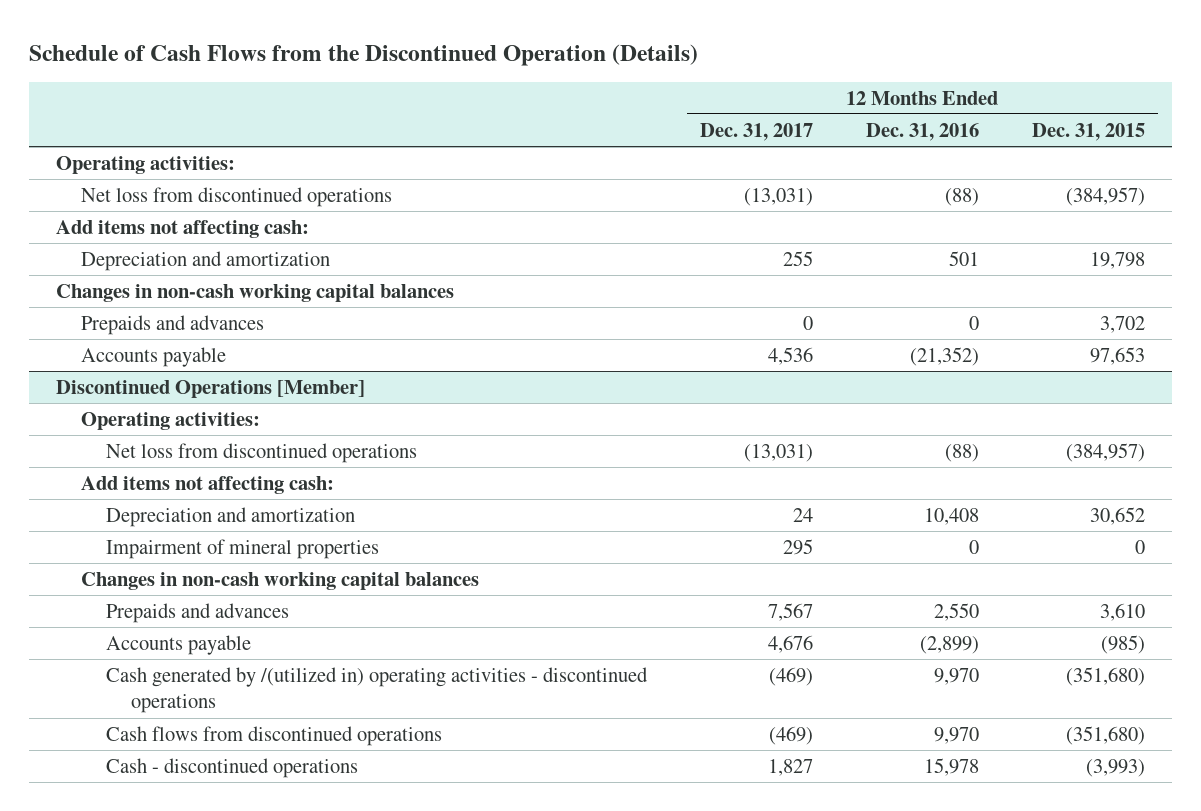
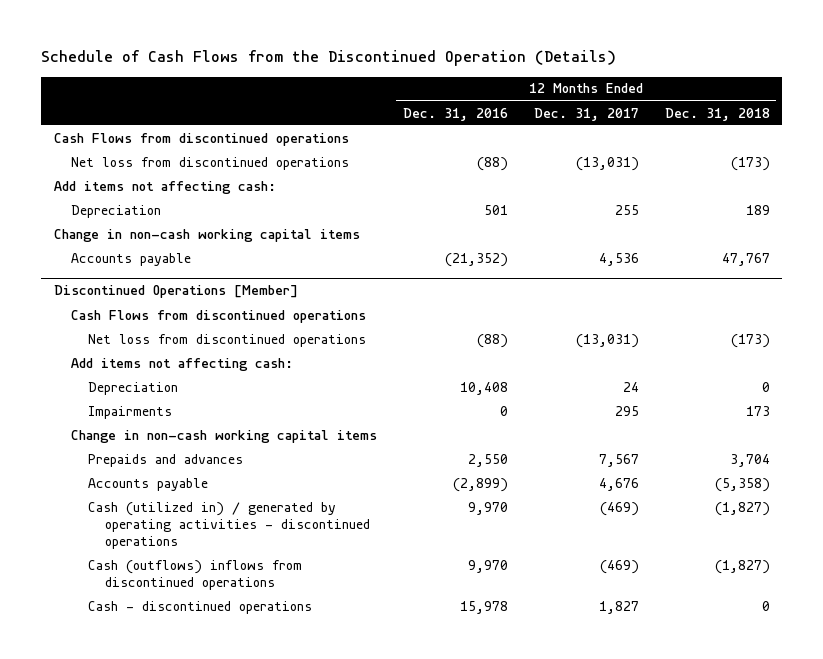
- | 12 Months Ended Dec. 31, 2017 | 12 Months Ended Dec. 31, 2016 | 12 Months Ended Dec. 31, 2015
+ | 12 Months Ended Dec. 31, 2016 | 12 Months Ended Dec. 31, 2017 | 12 Months Ended Dec. 31, 2018
- Operating activities:
+ Cash Flows from discontinued operations
- Depreciation and amortization | 255 | 501 | 19,798
- Changes in non-cash working capital balances
- Prepaids and advances | 0 | 0 | 3,702
+ Depreciation | 501 | 255 | 189
+ Change in non-cash working capital items
@ Discontinued Operations [Member]
- Operating activities:
+ Cash Flows from discontinued operations
- Depreciation and amortization | 24 | 10,408 | 30,652
- Impairment of mineral properties | 295 | 0 | 0
- Changes in non-cash working capital balances
+ Depreciation | 10,408 | 24 | 0
+ Impairments | 0 | 295 | 173
+ Change in non-cash working capital items
- Cash generated by /(utilized in) operating activities - discontinued operations | (469) | 9,970 | (351,680)
- Cash flows from discontinued operations | (469) | 9,970 | (351,680)
+ Cash (utilized in) / generated by operating activities - discontinued operations | 9,970 | (469) | (1,827)
+ Cash (outflows) inflows from discontinued operations | 9,970 | (469) | (1,827)

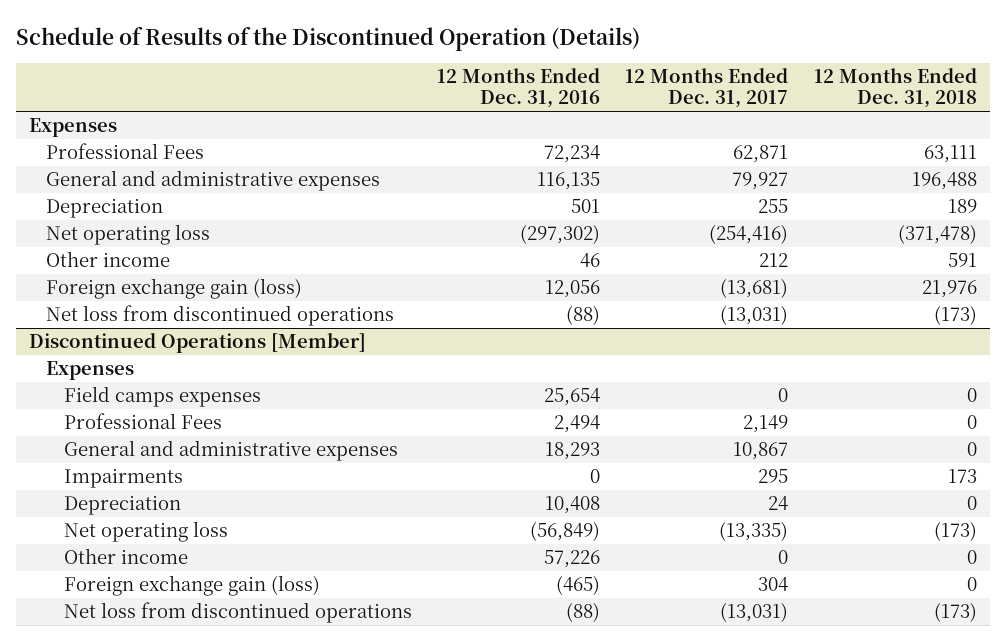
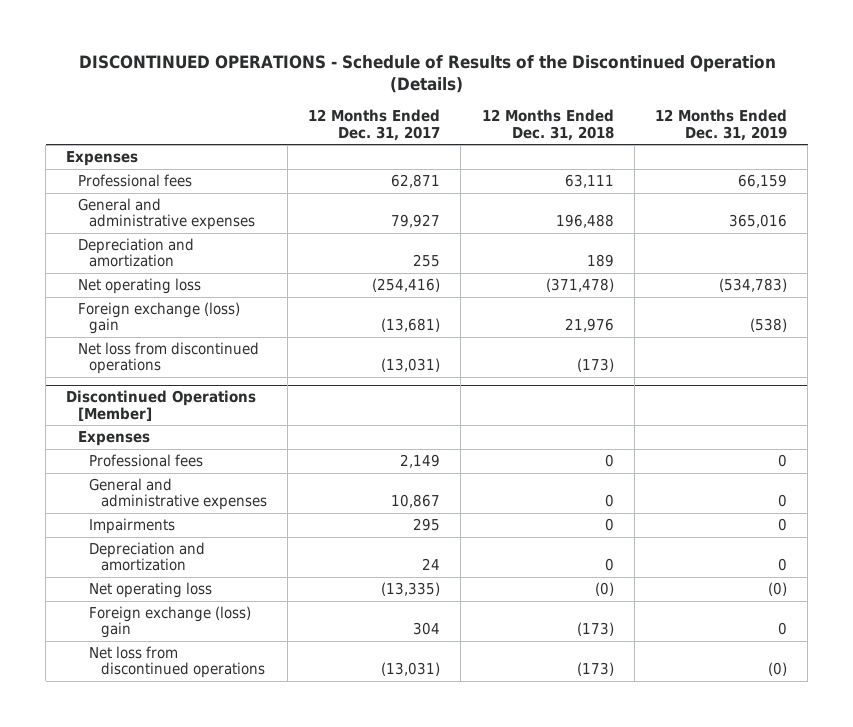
- Schedule of Results of the Discontinued Operation (Details)
+ DISCONTINUED OPERATIONS - Schedule of Results of the Discontinued Operation (Details)
- | 12 Months Ended Dec. 31, 2016 | 12 Months Ended Dec. 31, 2017 | 12 Months Ended Dec. 31, 2018
+ | 12 Months Ended Dec. 31, 2017 | 12 Months Ended Dec. 31, 2018 | 12 Months Ended Dec. 31, 2019
- Professional Fees | 72,234 | 62,871 | 63,111
+ Professional fees | 62,871 | 63,111 | 66,159
- Depreciation | 501 | 255 | 189
+ Depreciation and amortization | 255 | 189 |
- Other income | 46 | 212 | 591
- Foreign exchange gain (loss) | 12,056 | (13,681) | 21,976
+ Foreign exchange (loss) gain | (13,681) | 21,976 | (538)
@ Discontinued Operations [Member]
- Field camps expenses | 25,654 | 0 | 0
- Professional Fees | 2,494 | 2,149 | 0
+ Professional fees | 2,149 | 0 | 0
- Impairments | 0 | 295 | 173
- Depreciation | 10,408 | 24 | 0
- Net operating loss | (56,849) | (13,335) | (173)
- Other income | 57,226 | 0 | 0
- Foreign exchange gain (loss) | (465) | 304 | 0
+ Impairments | 295 | 0 | 0
+ Depreciation and amortization | 24 | 0 | 0
+ Net operating loss | (13,335) | (0) | (0)
+ Foreign exchange (loss) gain | 304 | (173) | 0

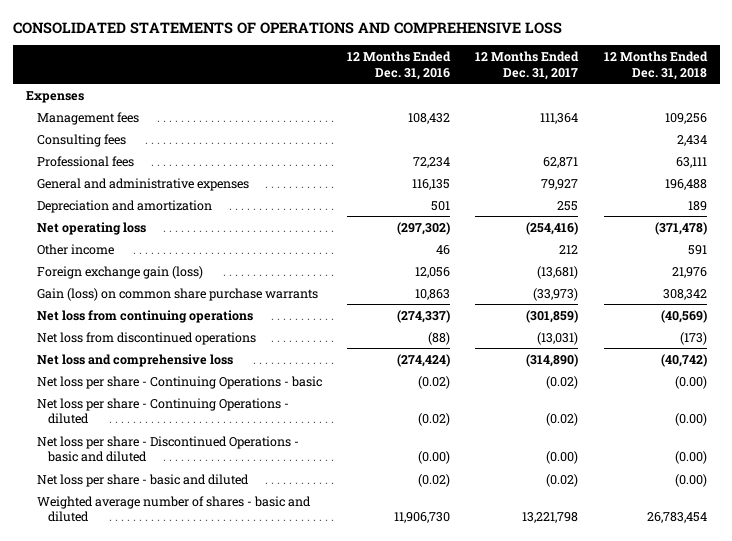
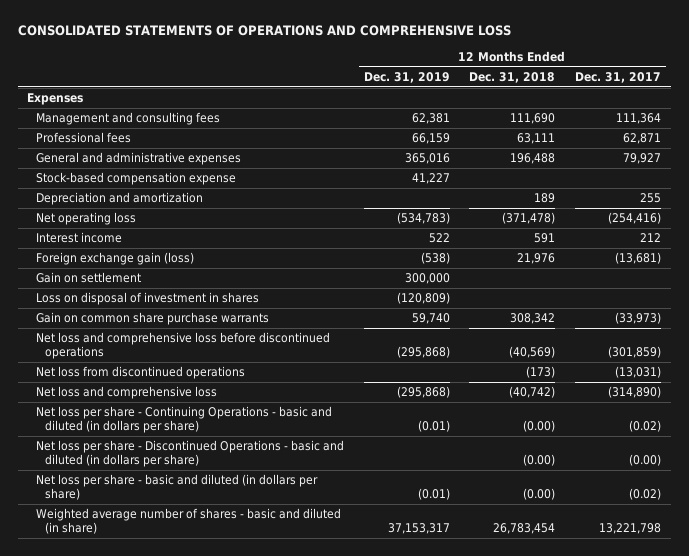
- | 12 Months Ended Dec. 31, 2016 | 12 Months Ended Dec. 31, 2017 | 12 Months Ended Dec. 31, 2018
+ | 12 Months Ended Dec. 31, 2019 | 12 Months Ended Dec. 31, 2018 | 12 Months Ended Dec. 31, 2017
- Management fees | 108,432 | 111,364 | 109,256
- Consulting fees | | | 2,434
+ Management and consulting fees | 62,381 | 111,690 | 111,364
+ Stock-based compensation expense | 41,227 | |
- Other income | 46 | 212 | 591
+ Interest income | 522 | 591 | 212
- Gain (loss) on common share purchase warrants | 10,863 | (33,973) | 308,342
- Net loss from continuing operations | (274,337) | (301,859) | (40,569)
+ Gain on settlement | 300,000 | |
+ Loss on disposal of investment in shares | (120,809) | |
+ Gain on common share purchase warrants | 59,740 | 308,342 | (33,973)
+ Net loss and comprehensive loss before discontinued operations | (295,868) | (40,569) | (301,859)
- Net loss per share - Continuing Operations - basic | (0.02) | (0.02) | (0.00)
- Net loss per share - Continuing Operations - diluted | (0.02) | (0.02) | (0.00)
- Net loss per share - Discontinued Operations - basic and diluted | (0.00) | (0.00) | (0.00)
- Net loss per share - basic and diluted | (0.02) | (0.02) | (0.00)
- Weighted average number of shares - basic and diluted | 11,906,730 | 13,221,798 | 26,783,454
+ Net loss per share - Continuing Operations - basic and diluted (in dollars per share) | (0.01) | (0.00) | (0.02)
+ Net loss per share - Discontinued Operations - basic and diluted (in dollars per share) | | (0.00) | (0.00)
+ Net loss per share - basic and diluted (in dollars per share) | (0.01) | (0.00) | (0.02)
+ Weighted average number of shares - basic and diluted (in share) | 37,153,317 | 26,783,454 | 13,221,798

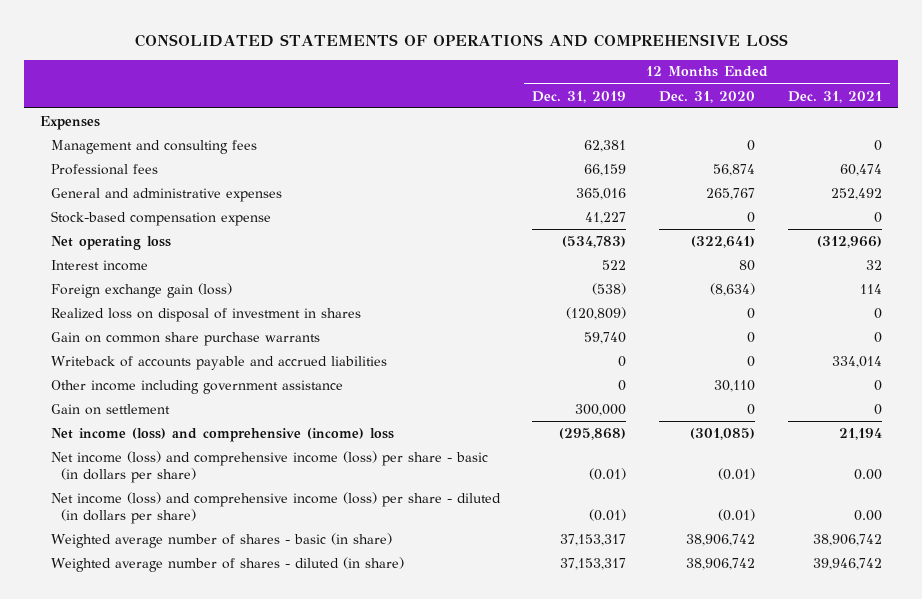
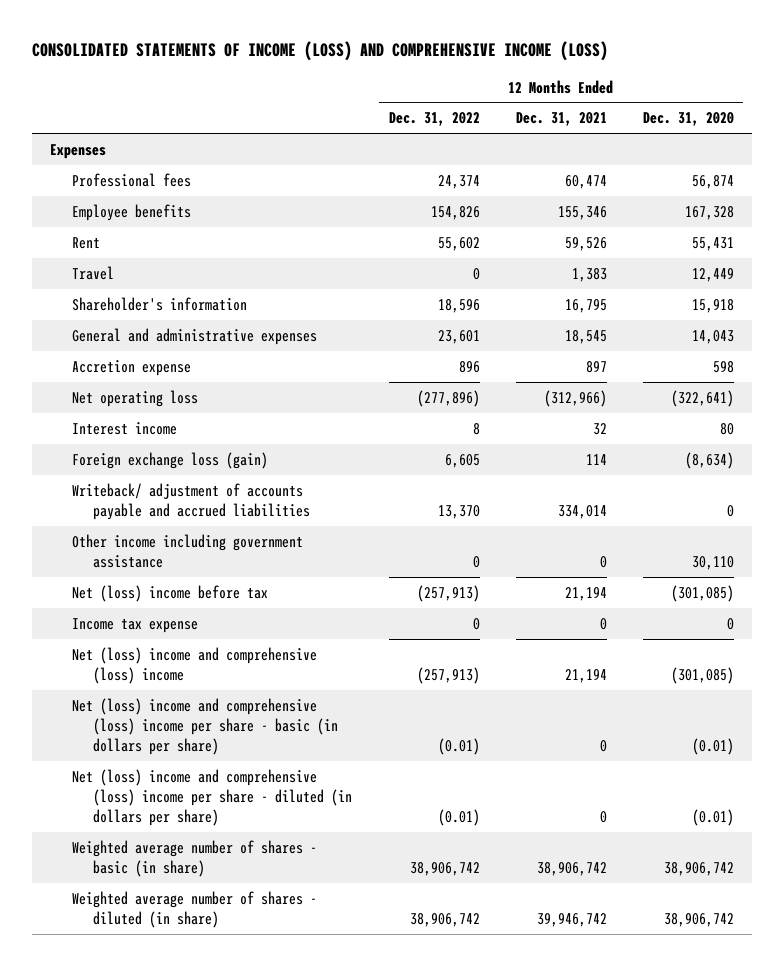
- CONSOLIDATED STATEMENTS OF OPERATIONS AND COMPREHENSIVE LOSS
+ CONSOLIDATED STATEMENTS OF INCOME (LOSS) AND COMPREHENSIVE INCOME (LOSS)
- | 12 Months Ended Dec. 31, 2019 | 12 Months Ended Dec. 31, 2020 | 12 Months Ended Dec. 31, 2021
+ | 12 Months Ended Dec. 31, 2022 | 12 Months Ended Dec. 31, 2021 | 12 Months Ended Dec. 31, 2020
- Management and consulting fees | 62,381 | 0 | 0
- General and administrative expenses | 365,016 | 265,767 | 252,492
- Stock-based compensation expense | 41,227 | 0 | 0
+ Employee benefits | 154,826 | 155,346 | 167,328
+ Rent | 55,602 | 59,526 | 55,431
+ Travel | 0 | 1,383 | 12,449
+ Shareholder's information | 18,596 | 16,795 | 15,918
+ General and administrative expenses | 23,601 | 18,545 | 14,043
+ Accretion expense | 896 | 897 | 598
- Foreign exchange gain (loss) | (538) | (8,634) | 114
- Realized loss on disposal of investment in shares | (120,809) | 0 | 0
- Gain on common share purchase warrants | 59,740 | 0 | 0
- Writeback of accounts payable and accrued liabilities | 0 | 0 | 334,014
+ Foreign exchange loss (gain) | 6,605 | 114 | (8,634)
+ Writeback/ adjustment of accounts payable and accrued liabilities | 13,370 | 334,014 | 0
- Gain on settlement | 300,000 | 0 | 0
- Net income (loss) and comprehensive (income) loss | (295,868) | (301,085) | 21,194
- Net income (loss) and comprehensive income (loss) per share - basic (in dollars per share) | (0.01) | (0.01) | 0.00
- Net income (loss) and comprehensive income (loss) per share - diluted (in dollars per share) | (0.01) | (0.01) | 0.00
+ Net (loss) income before tax | (257,913) | 21,194 | (301,085)
+ Income tax expense | 0 | 0 | 0
+ Net (loss) income and comprehensive (loss) income | (257,913) | 21,194 | (301,085)
+ Net (loss) income and comprehensive (loss) income per share - basic (in dollars per share) | (0.01) | 0 | (0.01)
+ Net (loss) income and comprehensive (loss) income per share - diluted (in dollars per share) | (0.01) | 0 | (0.01)

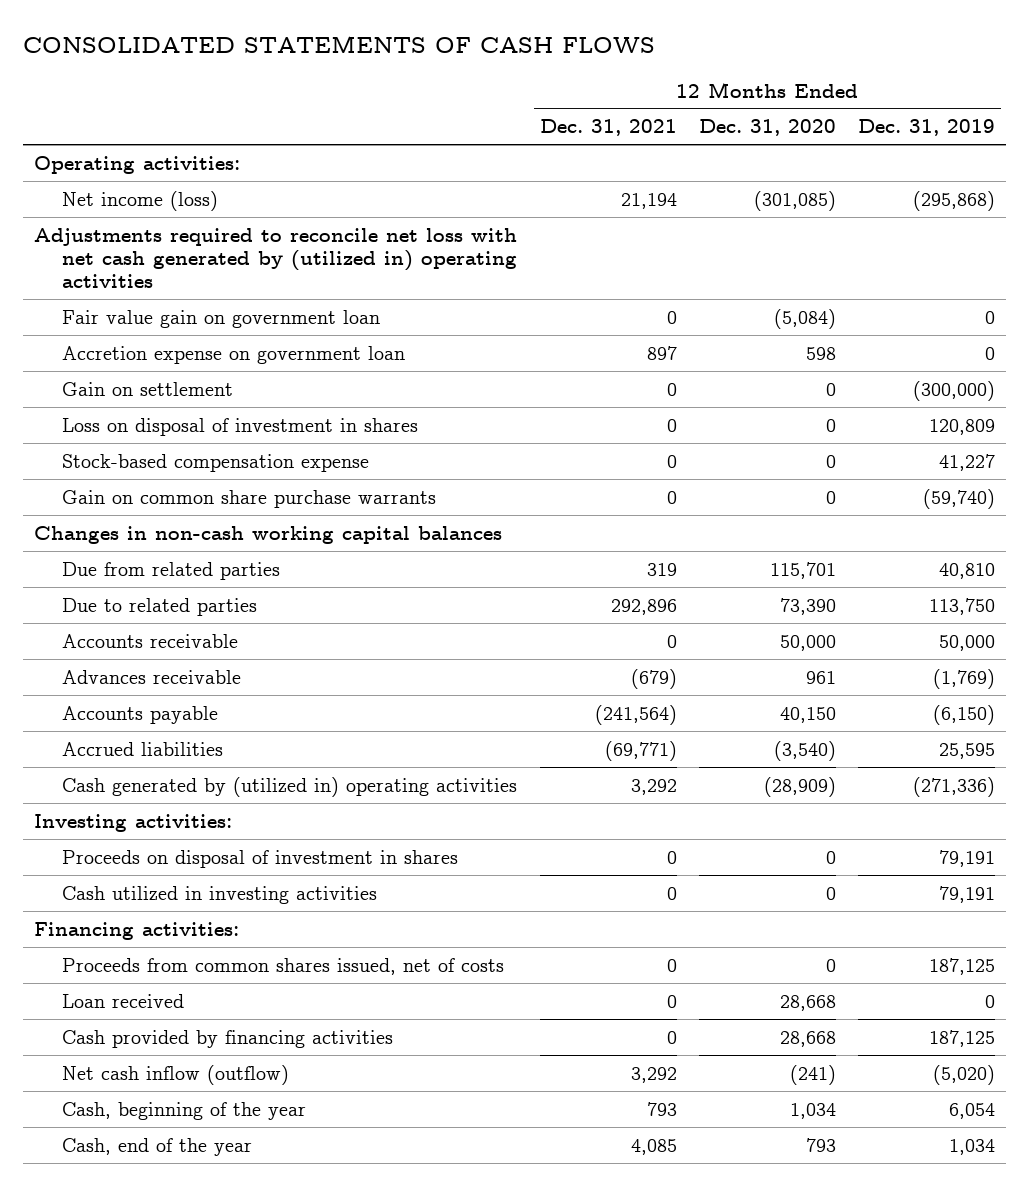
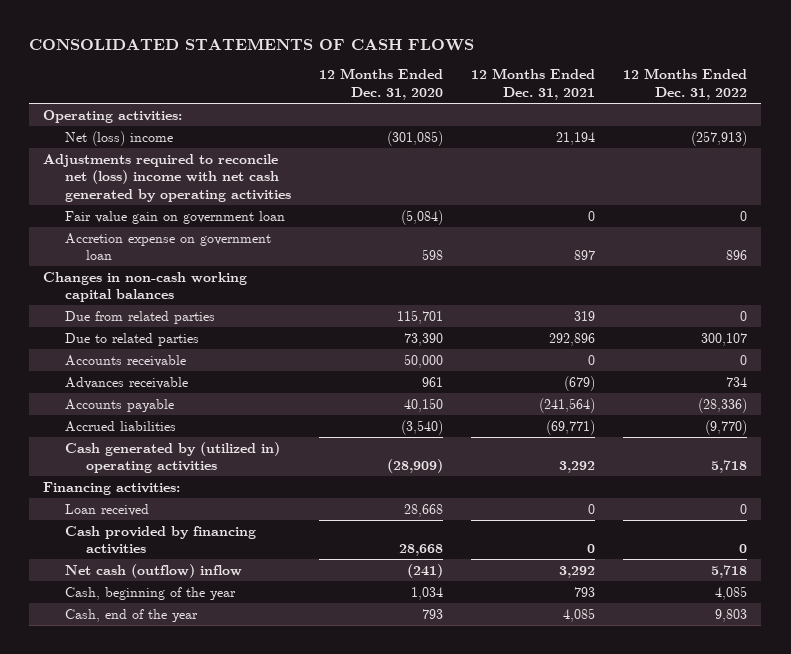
- | 12 Months Ended Dec. 31, 2021 | 12 Months Ended Dec. 31, 2020 | 12 Months Ended Dec. 31, 2019
+ | 12 Months Ended Dec. 31, 2020 | 12 Months Ended Dec. 31, 2021 | 12 Months Ended Dec. 31, 2022
- Net income (loss) | 21,194 | (301,085) | (295,868)
- Adjustments required to reconcile net loss with net cash generated by (utilized in) operating activities
+ Net (loss) income | (301,085) | 21,194 | (257,913)
+ Adjustments required to reconcile net (loss) income with net cash generated by operating activities
- Gain on settlement | 0 | 0 | (300,000)
- Loss on disposal of investment in shares | 0 | 0 | 120,809
- Stock-based compensation expense | 0 | 0 | 41,227
- Gain on common share purchase warrants | 0 | 0 | (59,740)
- Investing activities:
- Proceeds on disposal of investment in shares | 0 | 0 | 79,191
- Cash utilized in investing activities | 0 | 0 | 79,191
- Proceeds from common shares issued, net of costs | 0 | 0 | 187,125
- Net cash inflow (outflow) | 3,292 | (241) | (5,020)
+ Net cash (outflow) inflow | (241) | 3,292 | 5,718

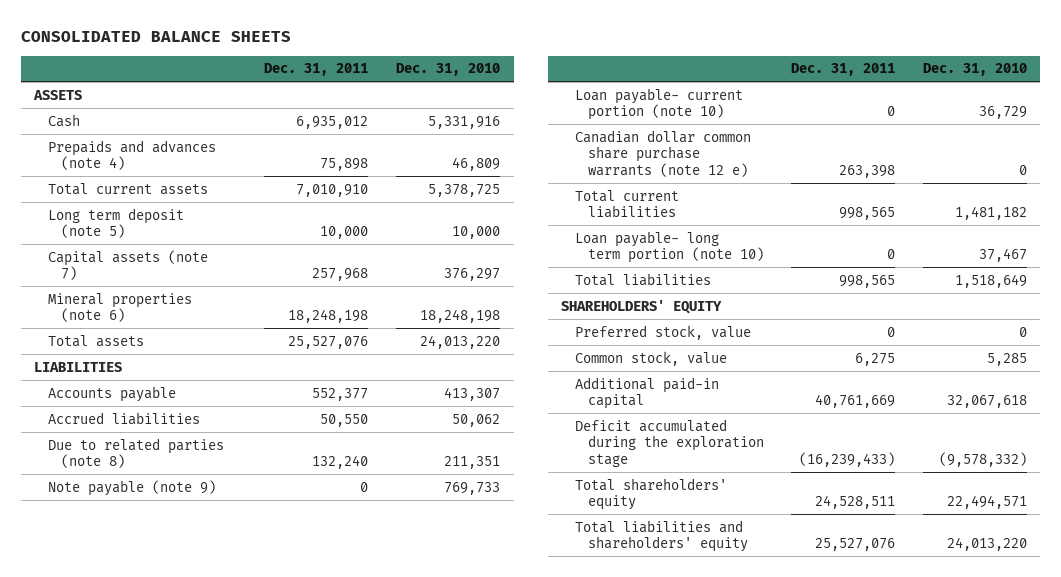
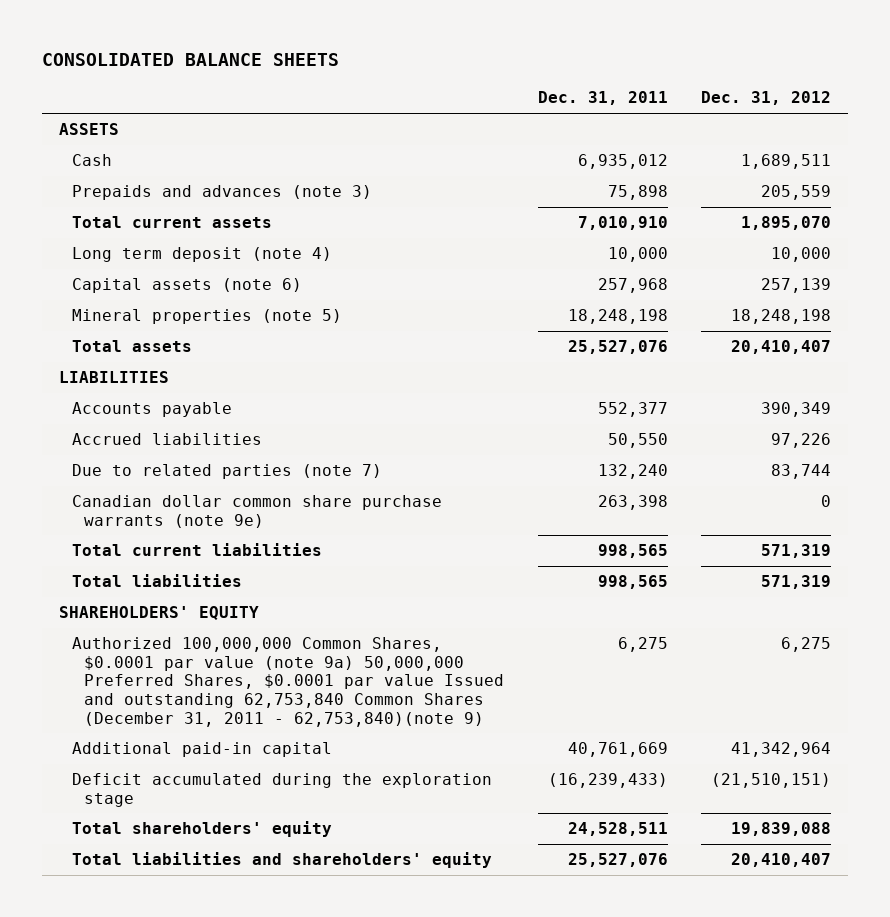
- | Dec. 31, 2011 | Dec. 31, 2010
+ | Dec. 31, 2011 | Dec. 31, 2012
- Prepaids and advances (note 4) | 75,898 | 46,809
+ Prepaids and advances (note 3) | 75,898 | 205,559
- Long term deposit (note 5) | 10,000 | 10,000
- Capital assets (note 7) | 257,968 | 376,297
- Mineral properties (note 6) | 18,248,198 | 18,248,198
+ Long term deposit (note 4) | 10,000 | 10,000
+ Capital assets (note 6) | 257,968 | 257,139
+ Mineral properties (note 5) | 18,248,198 | 18,248,198
- Due to related parties (note 8) | 132,240 | 211,351
- Note payable (note 9) | 0 | 769,733
- Loan payable- current portion (note 10) | 0 | 36,729
- Canadian dollar common share purchase warrants (note 12 e) | 263,398 | 0
+ Due to related parties (note 7) | 132,240 | 83,744
+ Canadian dollar common share purchase warrants (note 9e) | 263,398 | 0
- Loan payable- long term portion (note 10) | 0 | 37,467
- Preferred stock, value | 0 | 0
- Common stock, value | 6,275 | 5,285
+ Authorized 100,000,000 Common Shares, $0.0001 par value (note 9a) 50,000,000 Preferred Shares, $0.0001 par value Issued and outstanding 62,753,840 Common Shares (December 31, 2011 - 62,753,840)(note 9) | 6,275 | 6,275

